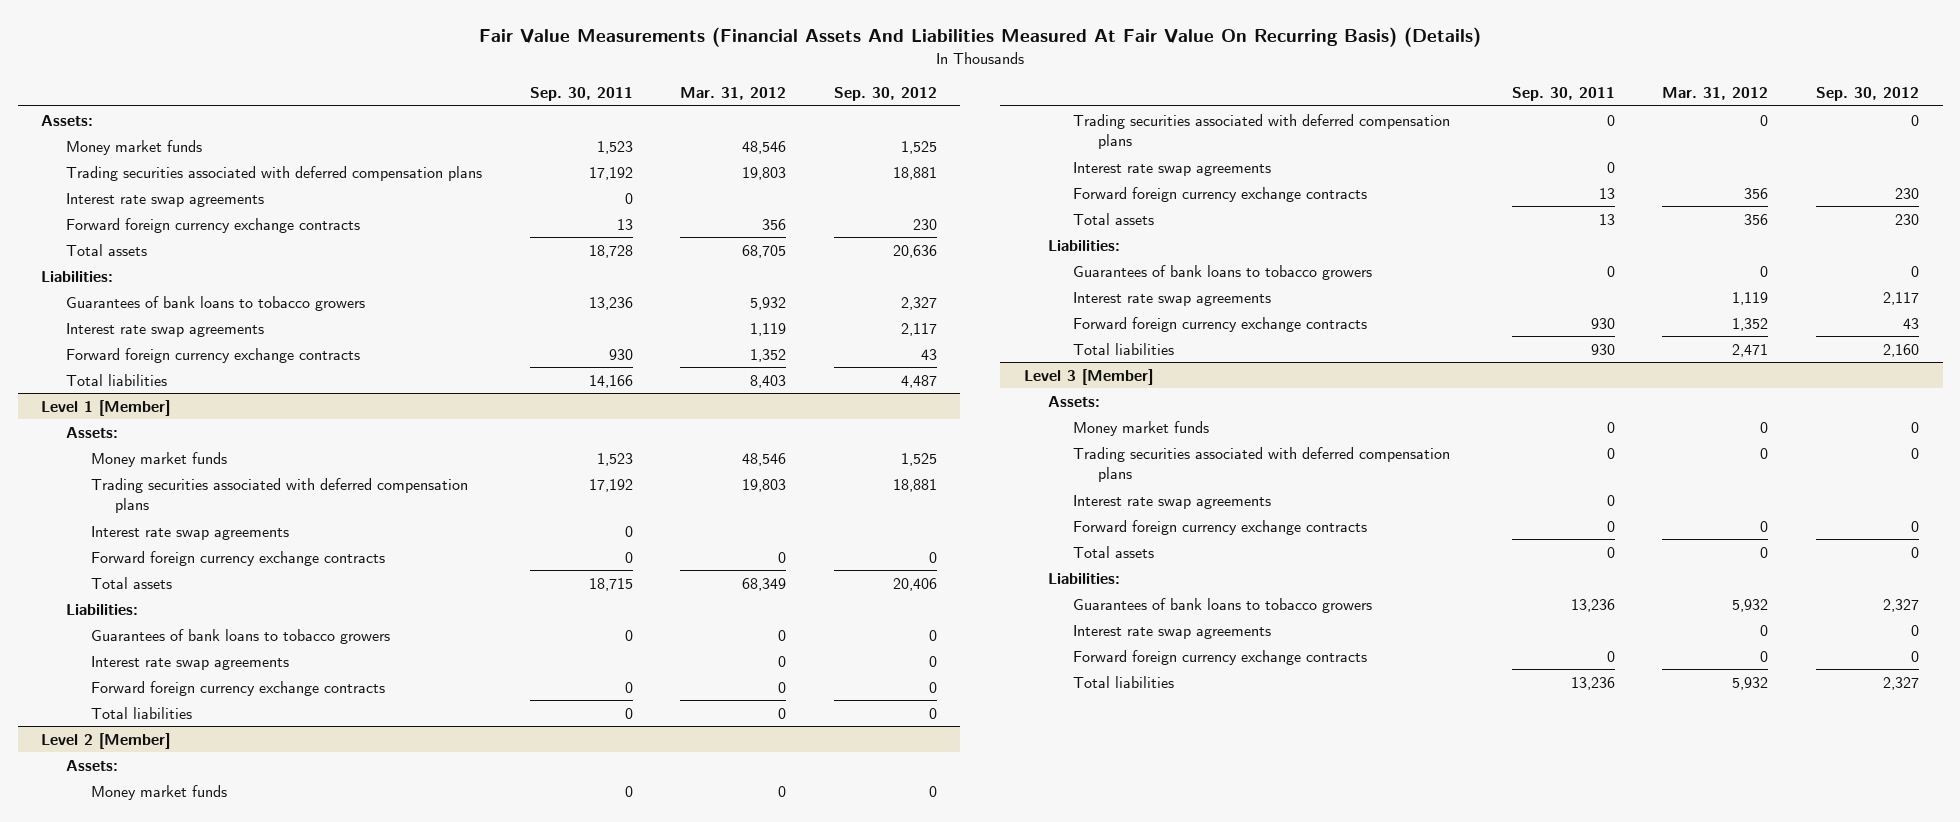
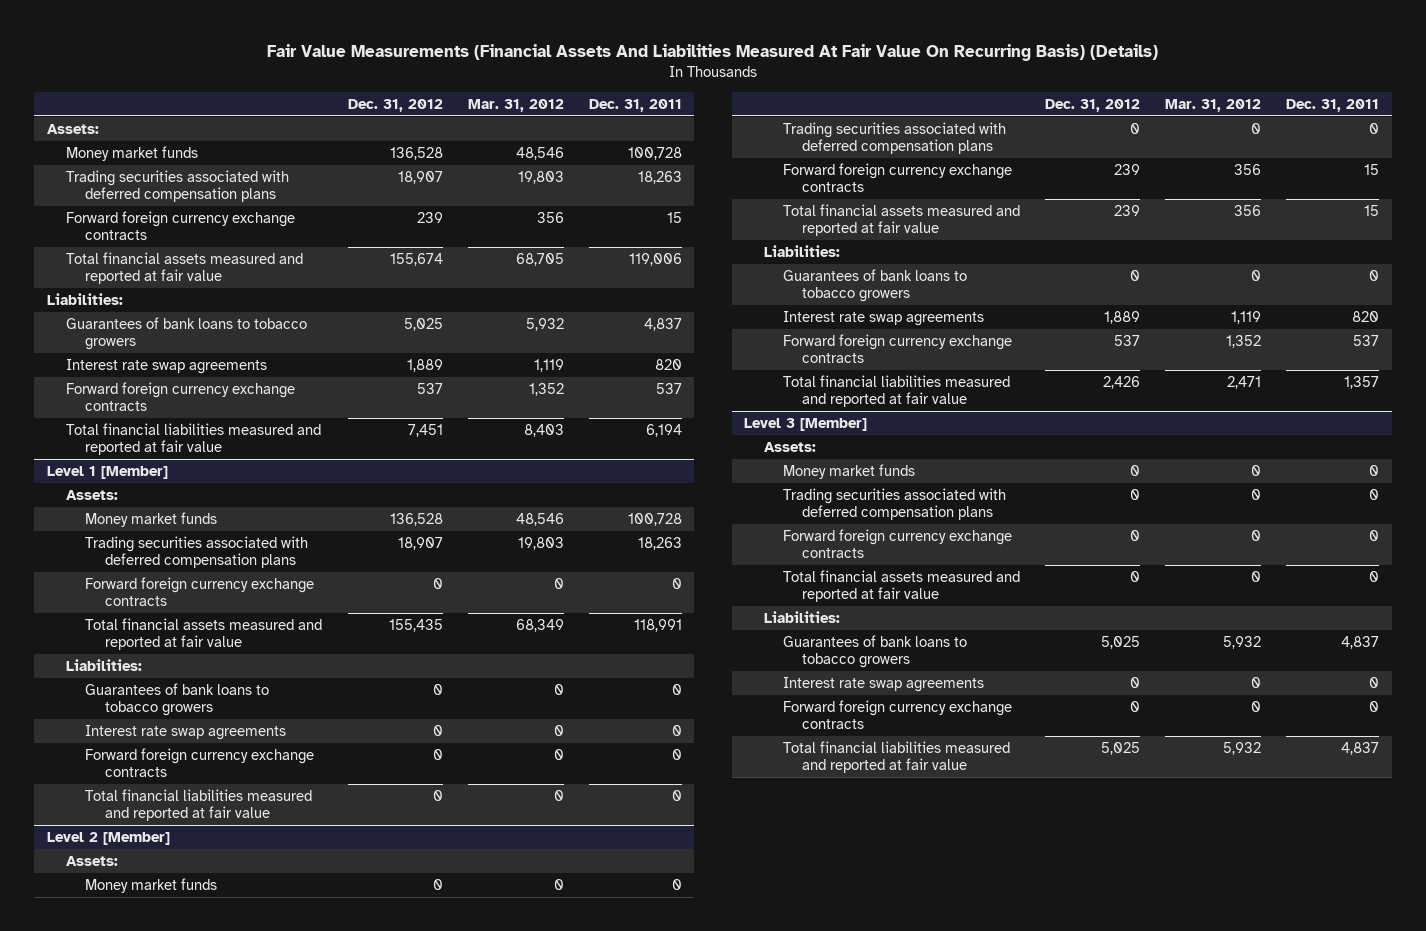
- | Sep. 30, 2011 | Mar. 31, 2012 | Sep. 30, 2012
+ | Dec. 31, 2012 | Mar. 31, 2012 | Dec. 31, 2011
- Interest rate swap agreements | 0 | |
- Total assets | 18,728 | 68,705 | 20,636
+ Total financial assets measured and reported at fair value | 155,674 | 68,705 | 119,006
- Total liabilities | 14,166 | 8,403 | 4,487
+ Total financial liabilities measured and reported at fair value | 7,451 | 8,403 | 6,194
@ Level 1 [Member]
- Interest rate swap agreements | 0 | |
- Total assets | 18,715 | 68,349 | 20,406
+ Total financial assets measured and reported at fair value | 155,435 | 68,349 | 118,991
- Total liabilities | 0 | 0 | 0
+ Total financial liabilities measured and reported at fair value | 0 | 0 | 0
@ Level 2 [Member]
- Interest rate swap agreements | 0 | |
- Total assets | 13 | 356 | 230
+ Total financial assets measured and reported at fair value | 239 | 356 | 15
- Total liabilities | 930 | 2,471 | 2,160
+ Total financial liabilities measured and reported at fair value | 2,426 | 2,471 | 1,357
@ Level 3 [Member]
- Interest rate swap agreements | 0 | |
- Total assets | 0 | 0 | 0
+ Total financial assets measured and reported at fair value | 0 | 0 | 0
- Total liabilities | 13,236 | 5,932 | 2,327
+ Total financial liabilities measured and reported at fair value | 5,025 | 5,932 | 4,837

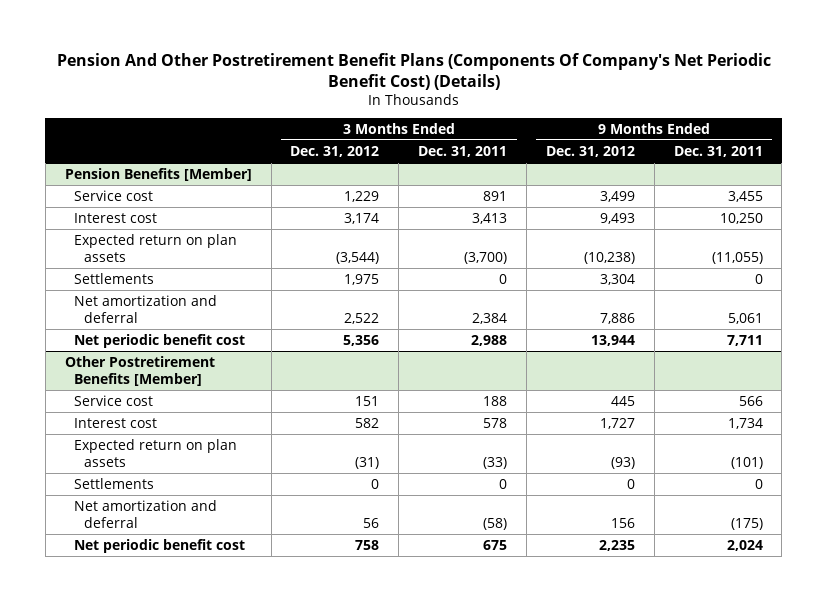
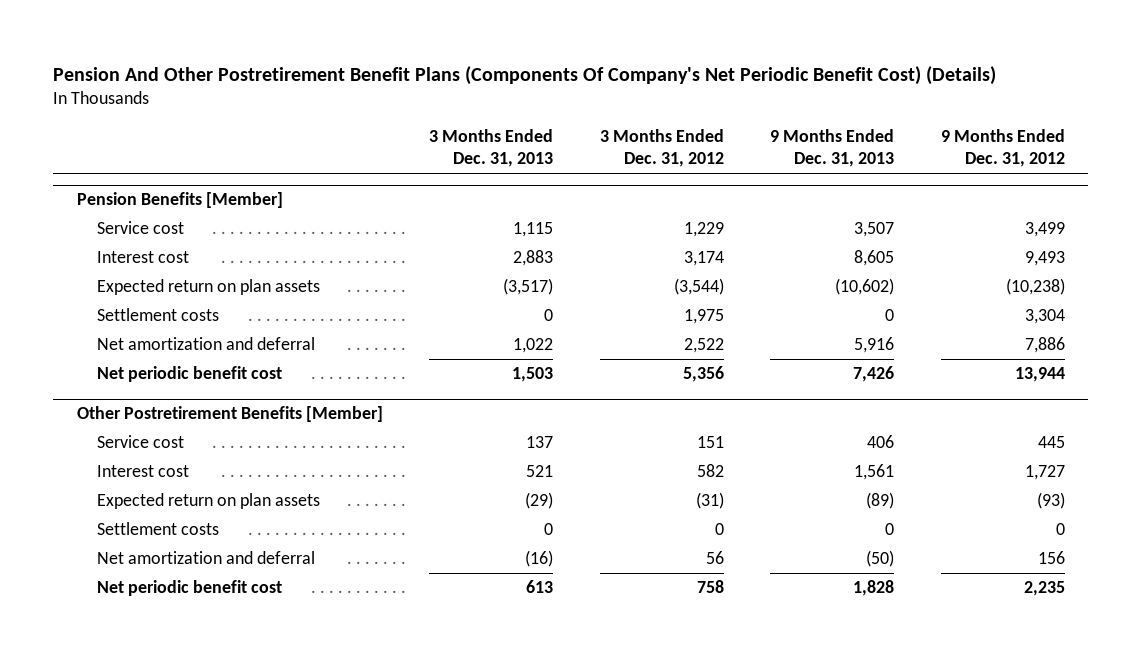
- | 3 Months Ended Dec. 31, 2012 | 3 Months Ended Dec. 31, 2011 | 9 Months Ended Dec. 31, 2012 | 9 Months Ended Dec. 31, 2011
+ | 3 Months Ended Dec. 31, 2013 | 3 Months Ended Dec. 31, 2012 | 9 Months Ended Dec. 31, 2013 | 9 Months Ended Dec. 31, 2012
@ Pension Benefits [Member]
- Settlements | 1,975 | 0 | 3,304 | 0
+ Settlement costs | 0 | 1,975 | 0 | 3,304
@ Other Postretirement Benefits [Member]
- Settlements | 0 | 0 | 0 | 0
+ Settlement costs | 0 | 0 | 0 | 0

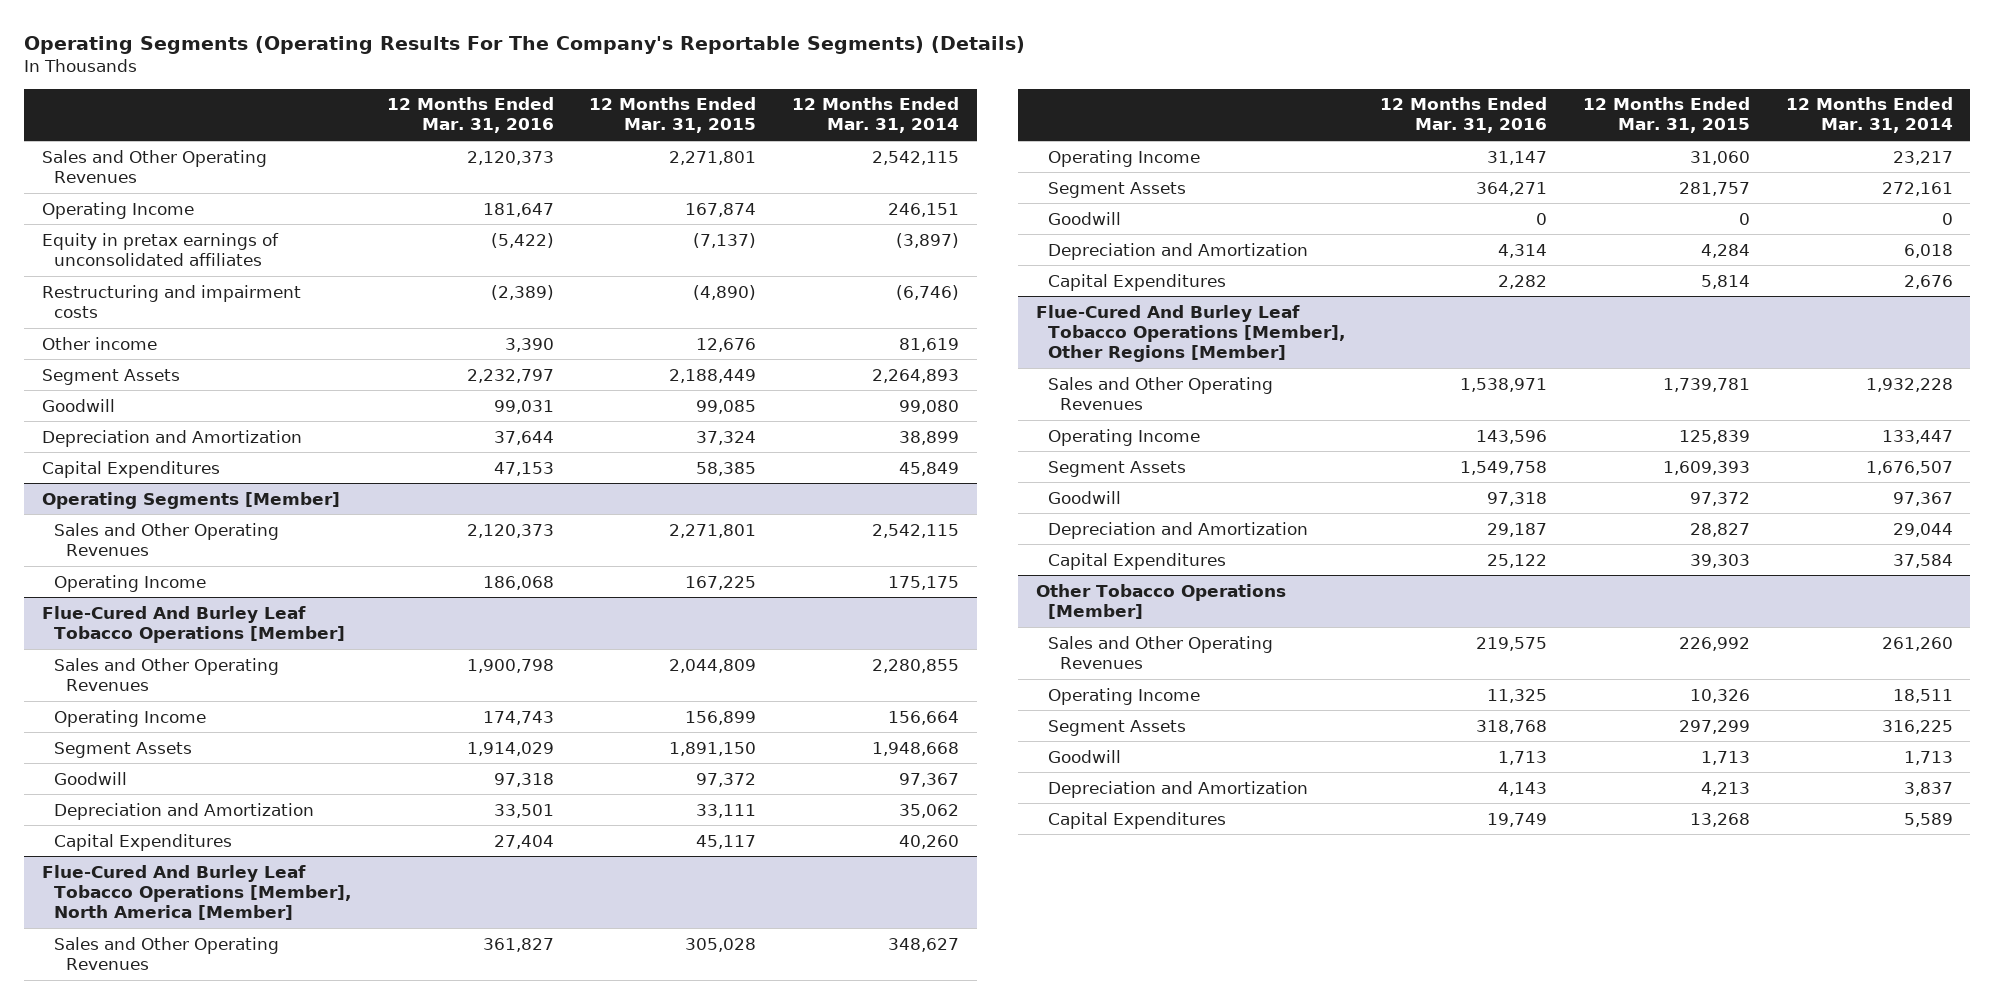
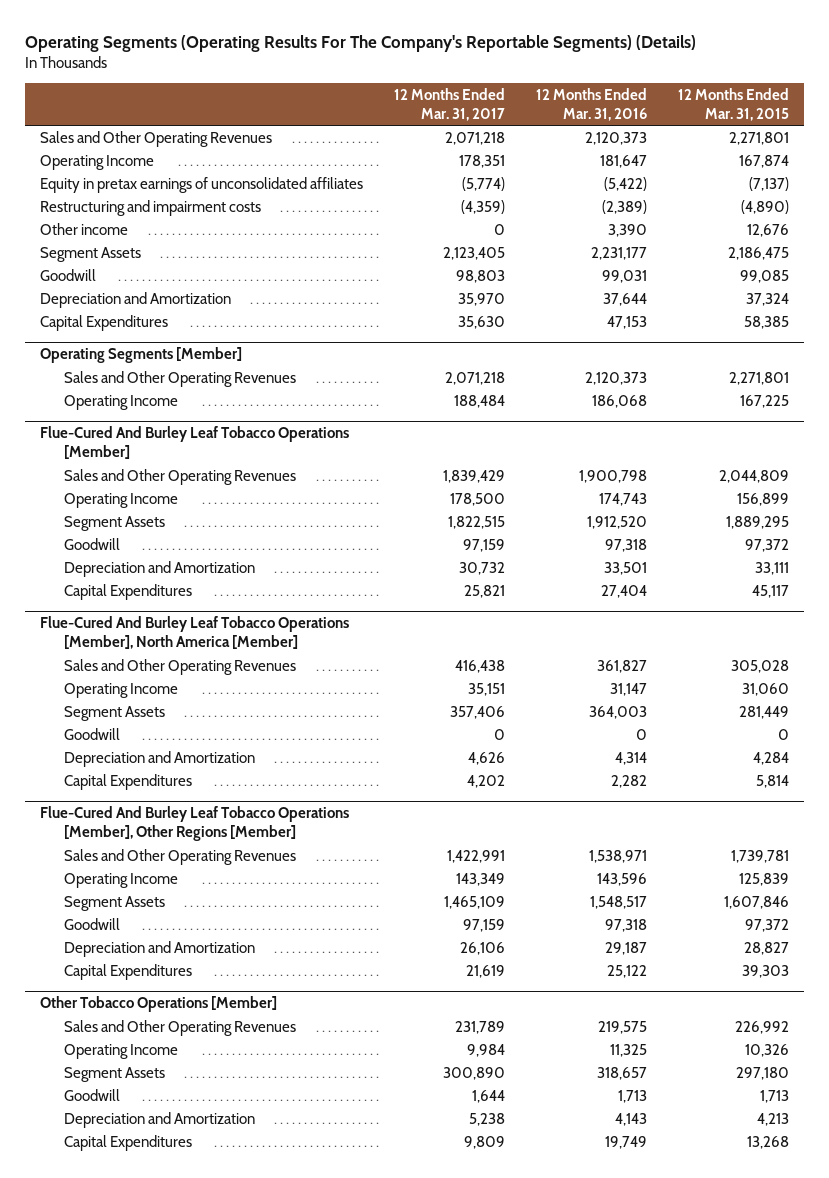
- | 12 Months Ended Mar. 31, 2016 | 12 Months Ended Mar. 31, 2015 | 12 Months Ended Mar. 31, 2014
+ | 12 Months Ended Mar. 31, 2017 | 12 Months Ended Mar. 31, 2016 | 12 Months Ended Mar. 31, 2015
- Segment Assets | 2,232,797 | 2,188,449 | 2,264,893
+ Segment Assets | 2,123,405 | 2,231,177 | 2,186,475
@ Flue-Cured And Burley Leaf Tobacco Operations [Member]
- Segment Assets | 1,914,029 | 1,891,150 | 1,948,668
+ Segment Assets | 1,822,515 | 1,912,520 | 1,889,295
@ Flue-Cured And Burley Leaf Tobacco Operations [Member], North America [Member]
- Segment Assets | 364,271 | 281,757 | 272,161
+ Segment Assets | 357,406 | 364,003 | 281,449
@ Flue-Cured And Burley Leaf Tobacco Operations [Member], Other Regions [Member]
- Segment Assets | 1,549,758 | 1,609,393 | 1,676,507
+ Segment Assets | 1,465,109 | 1,548,517 | 1,607,846
@ Other Tobacco Operations [Member]
- Segment Assets | 318,768 | 297,299 | 316,225
+ Segment Assets | 300,890 | 318,657 | 297,180

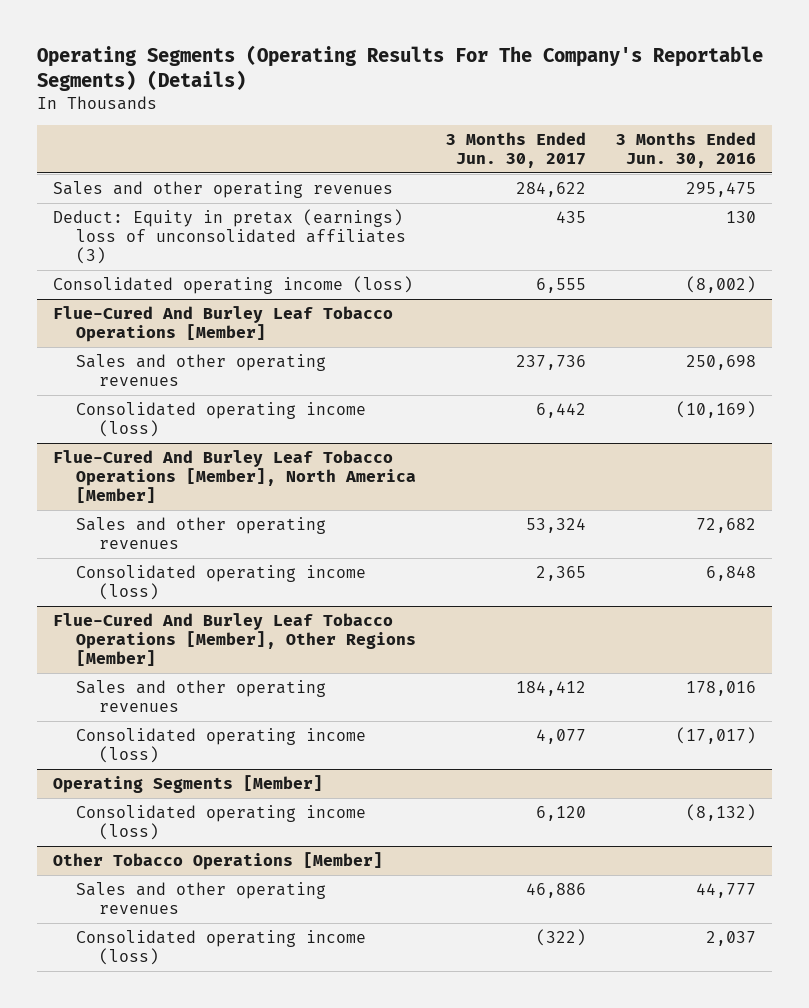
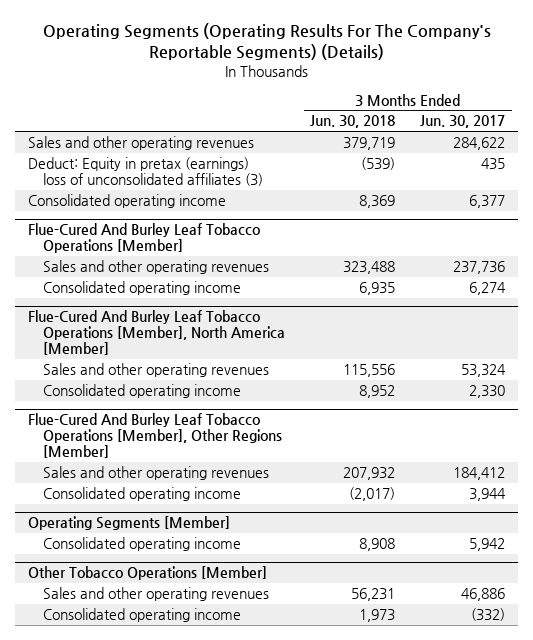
- | 3 Months Ended Jun. 30, 2017 | 3 Months Ended Jun. 30, 2016
+ | 3 Months Ended Jun. 30, 2018 | 3 Months Ended Jun. 30, 2017
- Consolidated operating income (loss) | 6,555 | (8,002)
+ Consolidated operating income | 8,369 | 6,377
@ Flue-Cured And Burley Leaf Tobacco Operations [Member]
- Consolidated operating income (loss) | 6,442 | (10,169)
+ Consolidated operating income | 6,935 | 6,274
@ Flue-Cured And Burley Leaf Tobacco Operations [Member], North America [Member]
- Consolidated operating income (loss) | 2,365 | 6,848
+ Consolidated operating income | 8,952 | 2,330
@ Flue-Cured And Burley Leaf Tobacco Operations [Member], Other Regions [Member]
- Consolidated operating income (loss) | 4,077 | (17,017)
+ Consolidated operating income | (2,017) | 3,944
@ Operating Segments [Member]
- Consolidated operating income (loss) | 6,120 | (8,132)
+ Consolidated operating income | 8,908 | 5,942
@ Other Tobacco Operations [Member]
- Consolidated operating income (loss) | (322) | 2,037
+ Consolidated operating income | 1,973 | (332)

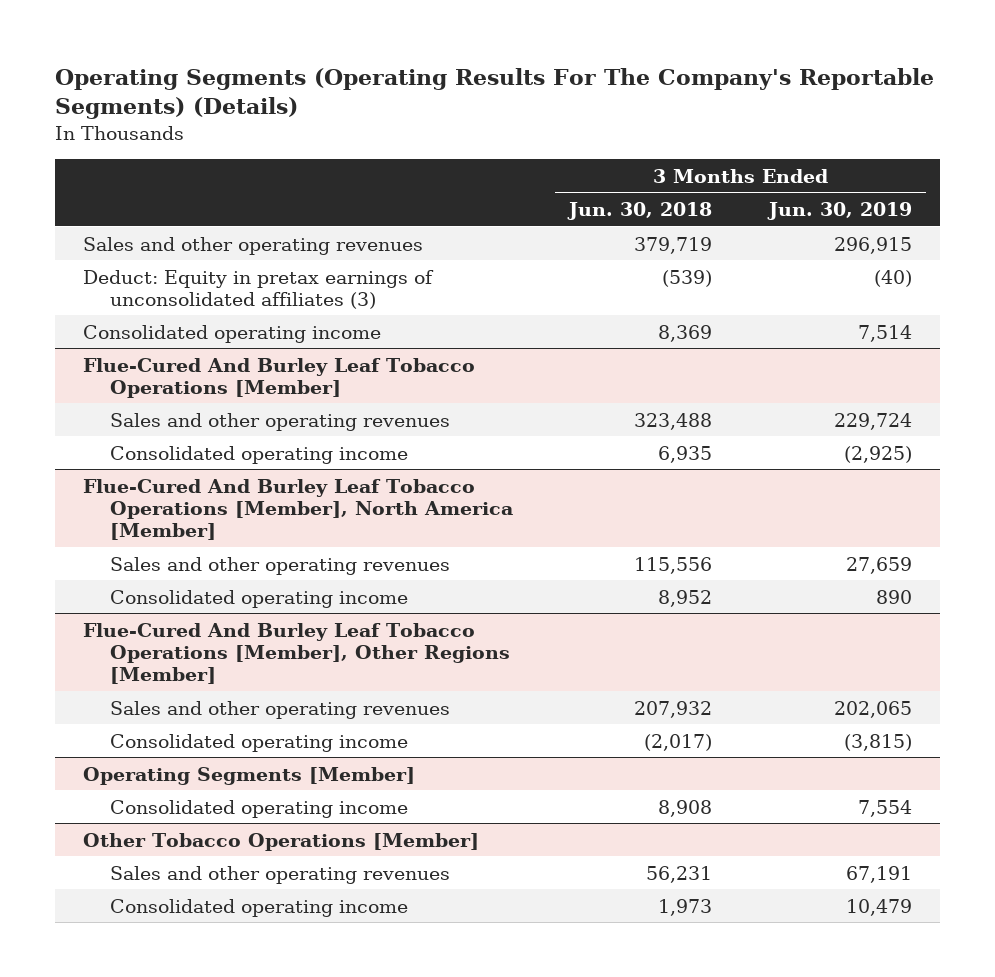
- | 3 Months Ended Jun. 30, 2018 | 3 Months Ended Jun. 30, 2017
+ | 3 Months Ended Jun. 30, 2018 | 3 Months Ended Jun. 30, 2019
- Deduct: Equity in pretax (earnings) loss of unconsolidated affiliates (3) | (539) | 435
+ Deduct: Equity in pretax earnings of unconsolidated affiliates (3) | (539) | (40)

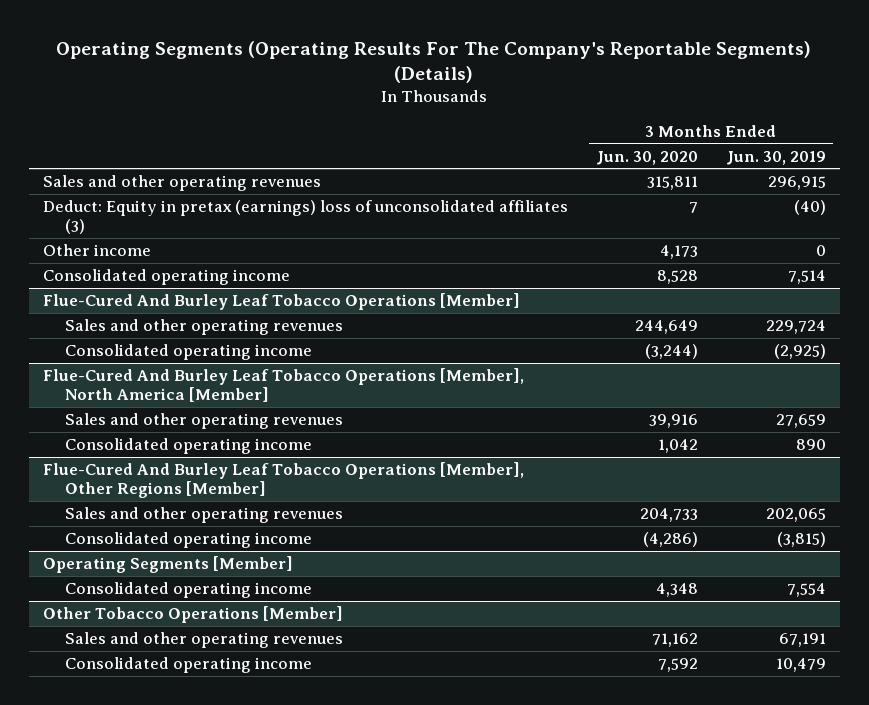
- | 3 Months Ended Jun. 30, 2018 | 3 Months Ended Jun. 30, 2019
+ | 3 Months Ended Jun. 30, 2020 | 3 Months Ended Jun. 30, 2019
- Deduct: Equity in pretax earnings of unconsolidated affiliates (3) | (539) | (40)
+ Deduct: Equity in pretax (earnings) loss of unconsolidated affiliates (3) | 7 | (40)
+ Other income | 4,173 | 0

